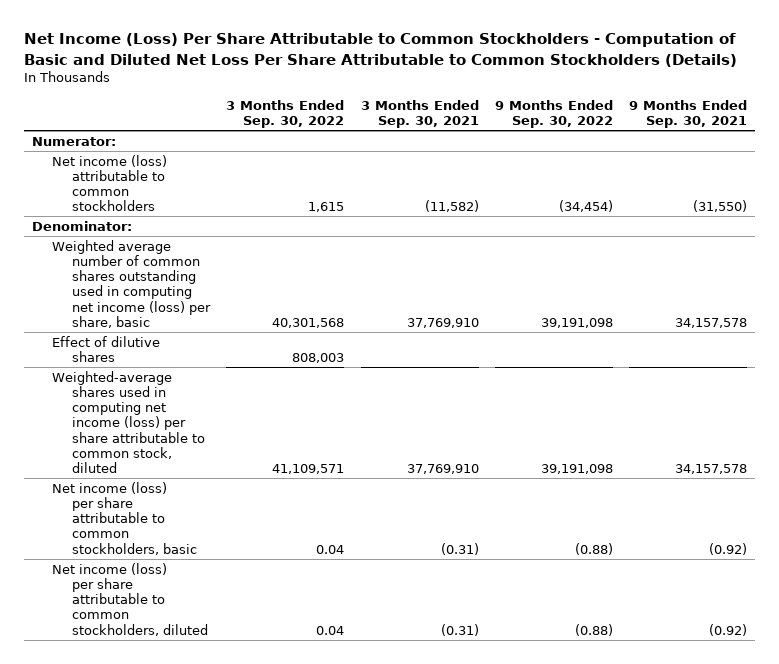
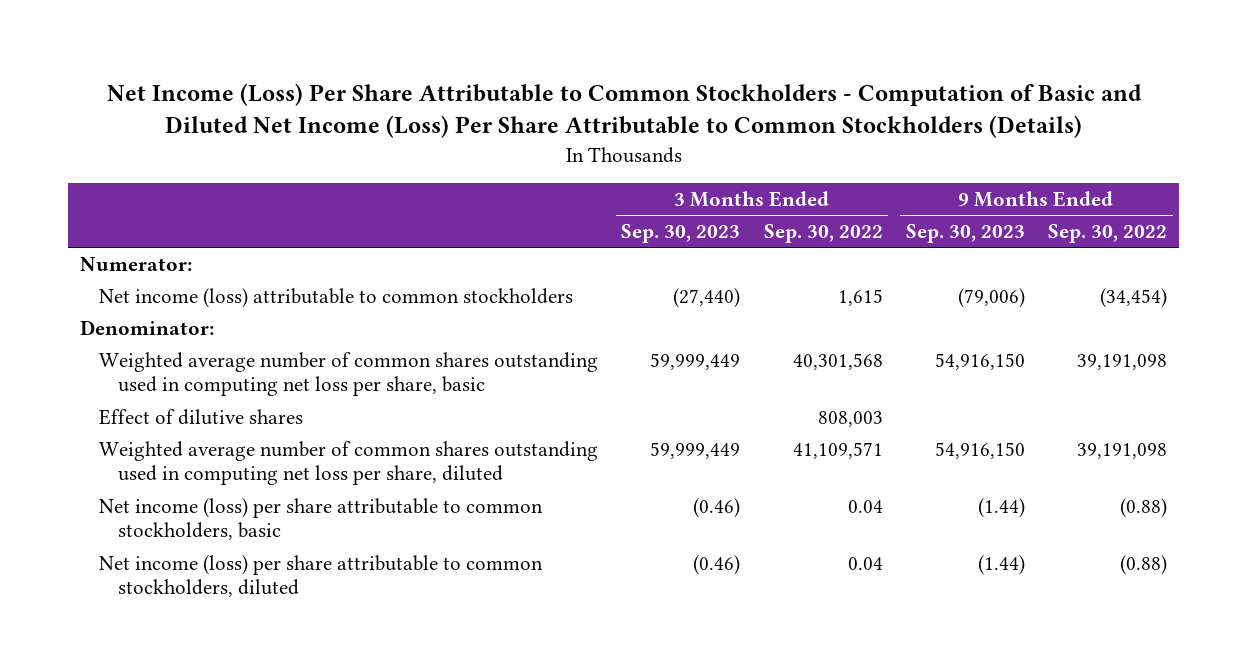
- Net Income (Loss) Per Share Attributable to Common Stockholders - Computation of Basic and Diluted Net Loss Per Share Attributable to Common Stockholders (Details)
+ Net Income (Loss) Per Share Attributable to Common Stockholders - Computation of Basic and Diluted Net Income (Loss) Per Share Attributable to Common Stockholders (Details)
- | 3 Months Ended Sep. 30, 2022 | 3 Months Ended Sep. 30, 2021 | 9 Months Ended Sep. 30, 2022 | 9 Months Ended Sep. 30, 2021
+ | 3 Months Ended Sep. 30, 2023 | 3 Months Ended Sep. 30, 2022 | 9 Months Ended Sep. 30, 2023 | 9 Months Ended Sep. 30, 2022
- Weighted average number of common shares outstanding used in computing net income (loss) per share, basic | 40,301,568 | 37,769,910 | 39,191,098 | 34,157,578
+ Weighted average number of common shares outstanding used in computing net loss per share, basic | 59,999,449 | 40,301,568 | 54,916,150 | 39,191,098
- Weighted-average shares used in computing net income (loss) per share attributable to common stock, diluted | 41,109,571 | 37,769,910 | 39,191,098 | 34,157,578
+ Weighted average number of common shares outstanding used in computing net loss per share, diluted | 59,999,449 | 41,109,571 | 54,916,150 | 39,191,098

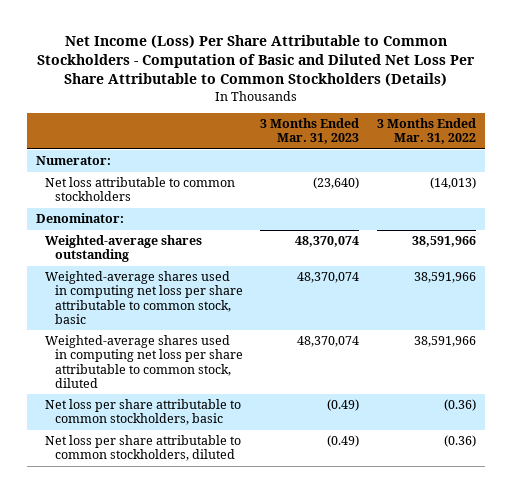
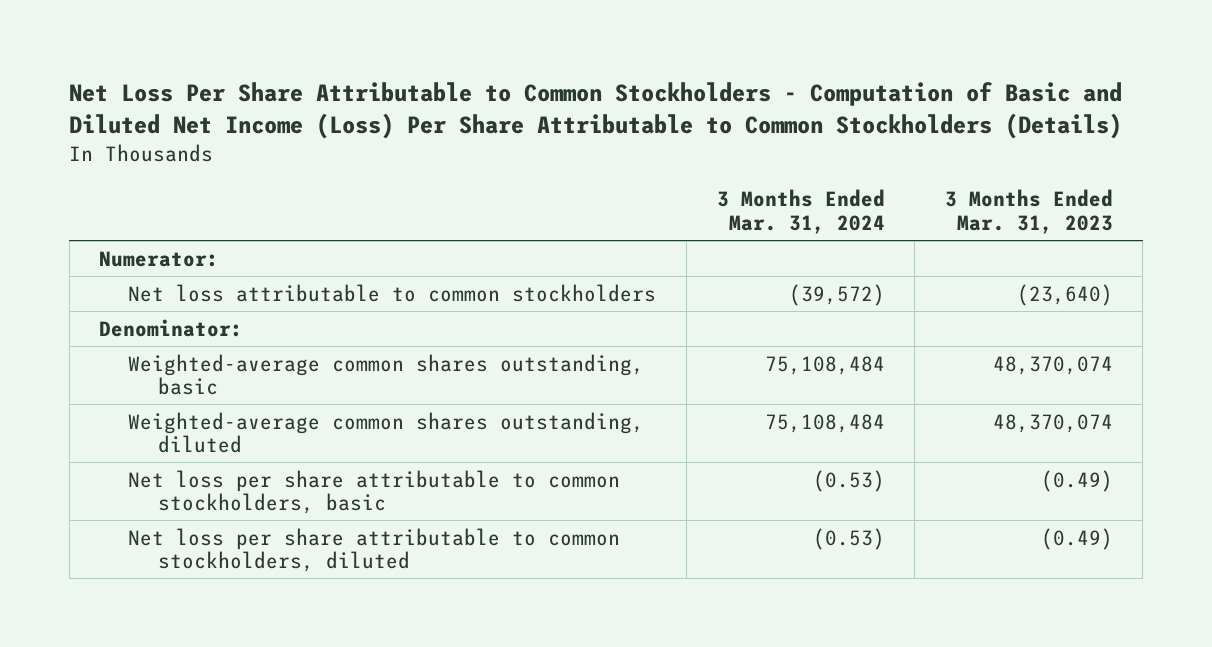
- Net Income (Loss) Per Share Attributable to Common Stockholders - Computation of Basic and Diluted Net Loss Per Share Attributable to Common Stockholders (Details)
+ Net Loss Per Share Attributable to Common Stockholders - Computation of Basic and Diluted Net Income (Loss) Per Share Attributable to Common Stockholders (Details)
- | 3 Months Ended Mar. 31, 2023 | 3 Months Ended Mar. 31, 2022
+ | 3 Months Ended Mar. 31, 2024 | 3 Months Ended Mar. 31, 2023
- Weighted-average shares outstanding | 48,370,074 | 38,591,966
- Weighted-average shares used in computing net loss per share attributable to common stock, basic | 48,370,074 | 38,591,966
- Weighted-average shares used in computing net loss per share attributable to common stock, diluted | 48,370,074 | 38,591,966
+ Weighted-average common shares outstanding, basic | 75,108,484 | 48,370,074
+ Weighted-average common shares outstanding, diluted | 75,108,484 | 48,370,074

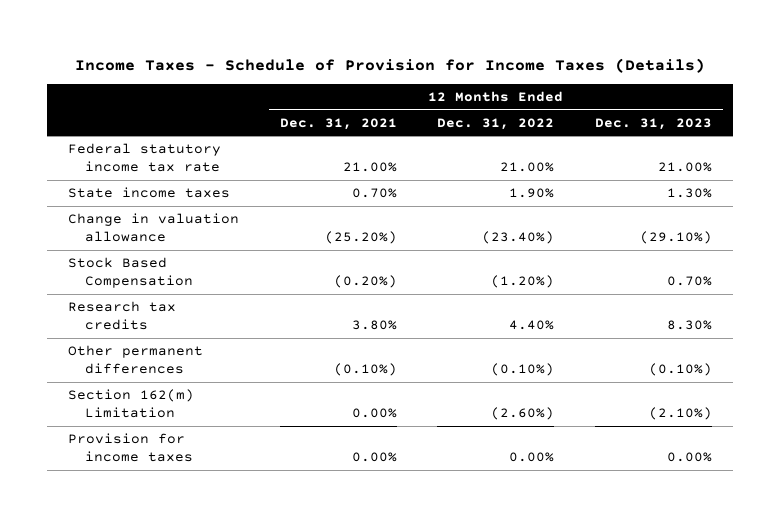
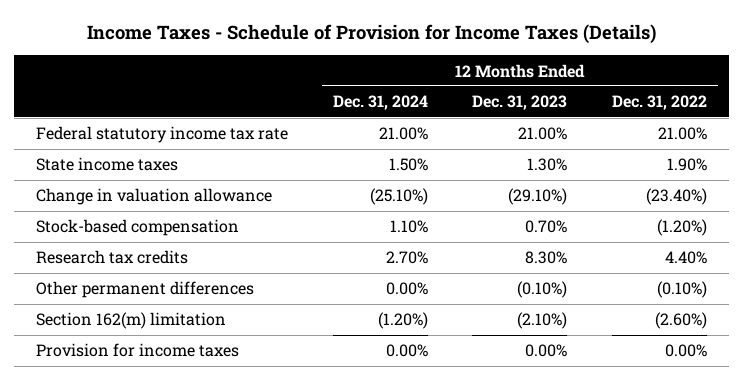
- | 12 Months Ended Dec. 31, 2021 | 12 Months Ended Dec. 31, 2022 | 12 Months Ended Dec. 31, 2023
+ | 12 Months Ended Dec. 31, 2024 | 12 Months Ended Dec. 31, 2023 | 12 Months Ended Dec. 31, 2022
- Stock Based Compensation | (0.20%) | (1.20%) | 0.70%
+ Stock-based compensation | 1.10% | 0.70% | (1.20%)
- Section 162(m) Limitation | 0.00% | (2.60%) | (2.10%)
+ Section 162(m) limitation | (1.20%) | (2.10%) | (2.60%)

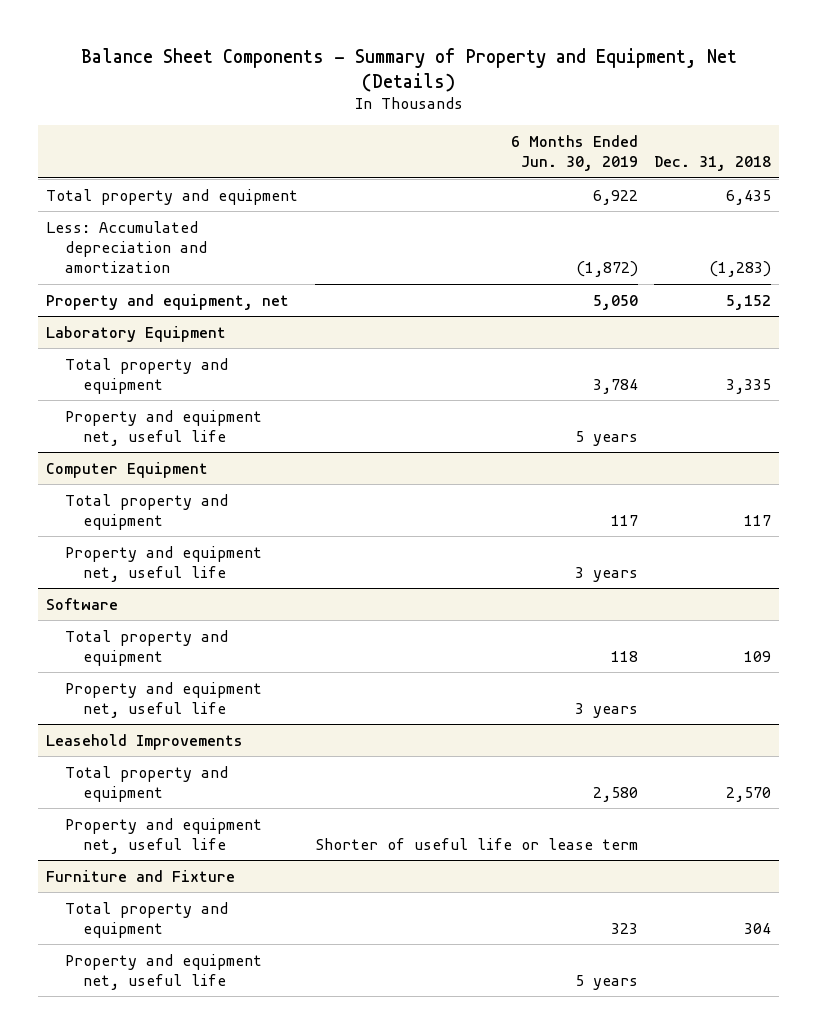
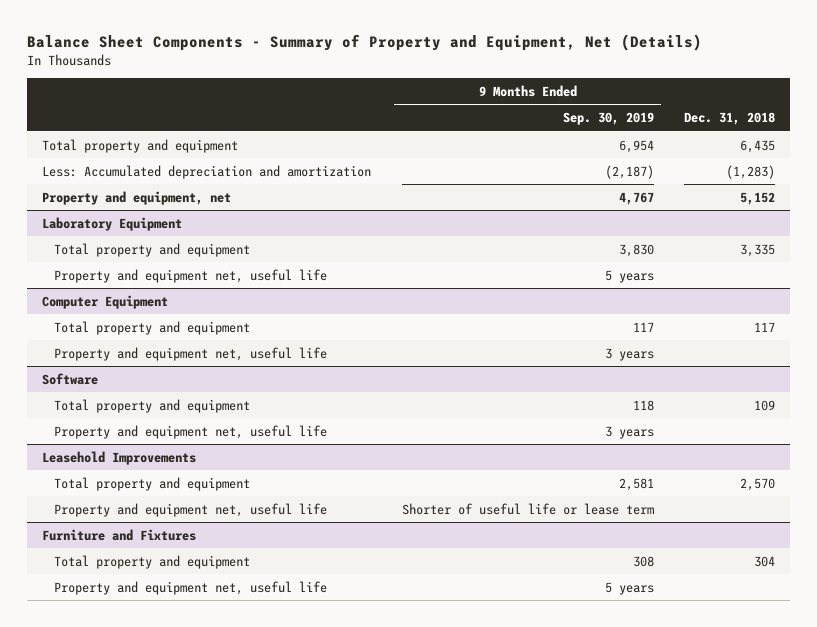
- | 6 Months Ended Jun. 30, 2019 | Dec. 31, 2018
+ | 9 Months Ended Sep. 30, 2019 | Dec. 31, 2018
- Furniture and Fixture
+ Furniture and Fixtures

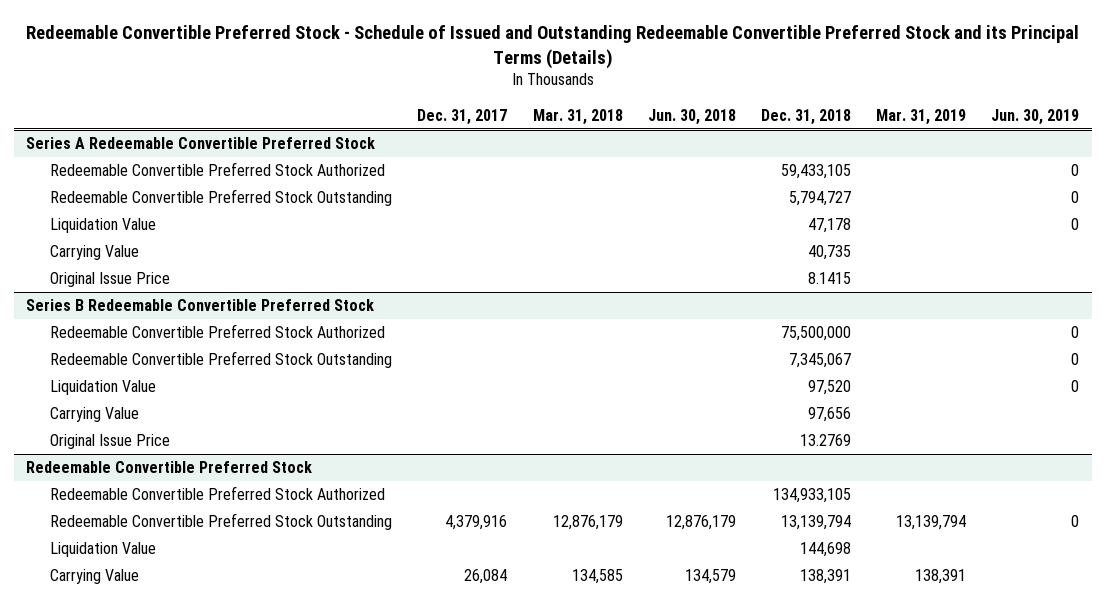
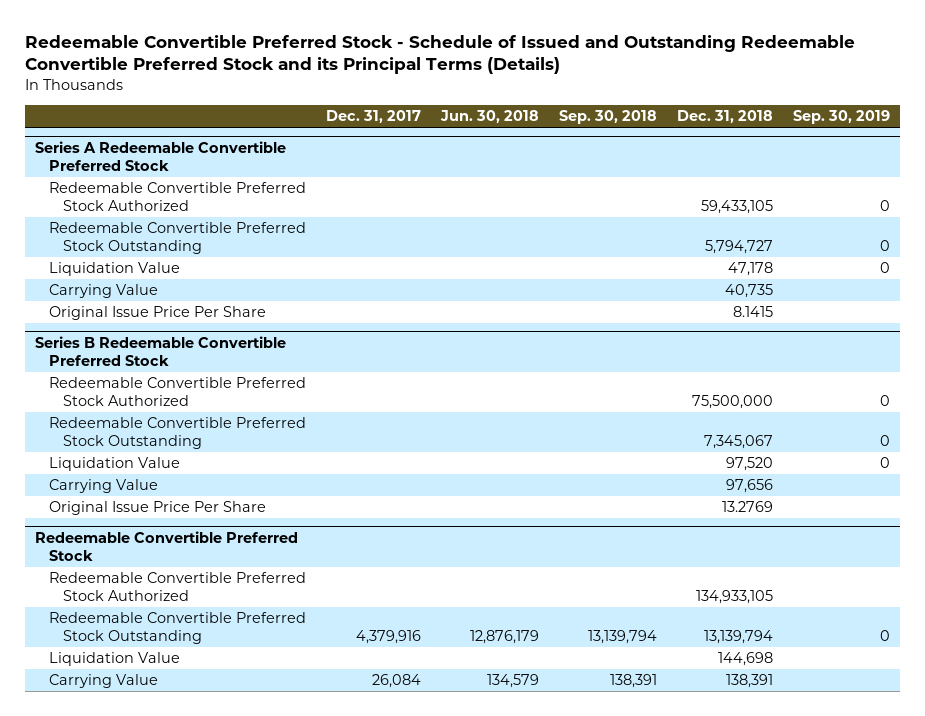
- | Dec. 31, 2017 | Mar. 31, 2018 | Jun. 30, 2018 | Dec. 31, 2018 | Mar. 31, 2019 | Jun. 30, 2019
+ | Dec. 31, 2017 | Jun. 30, 2018 | Sep. 30, 2018 | Dec. 31, 2018 | Sep. 30, 2019
@ Series A Redeemable Convertible Preferred Stock
- Original Issue Price | | | | 8.1415 | |
+ Original Issue Price Per Share | | | | 8.1415 |
@ Series B Redeemable Convertible Preferred Stock
- Original Issue Price | | | | 13.2769 | |
+ Original Issue Price Per Share | | | | 13.2769 |

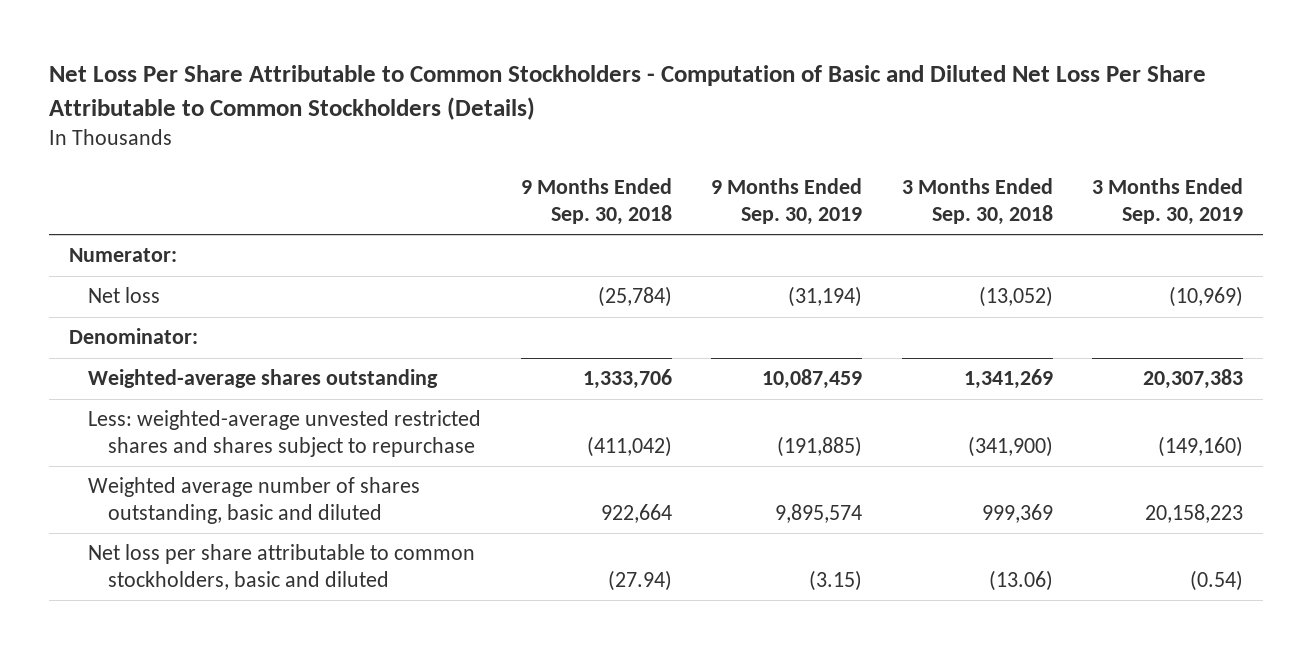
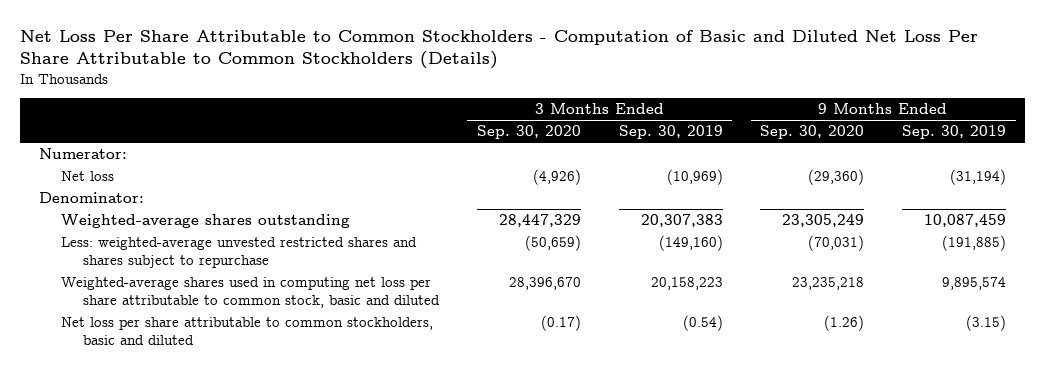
- | 9 Months Ended Sep. 30, 2018 | 9 Months Ended Sep. 30, 2019 | 3 Months Ended Sep. 30, 2018 | 3 Months Ended Sep. 30, 2019
+ | 3 Months Ended Sep. 30, 2020 | 3 Months Ended Sep. 30, 2019 | 9 Months Ended Sep. 30, 2020 | 9 Months Ended Sep. 30, 2019
- Weighted average number of shares outstanding, basic and diluted | 922,664 | 9,895,574 | 999,369 | 20,158,223
+ Weighted-average shares used in computing net loss per share attributable to common stock, basic and diluted | 28,396,670 | 20,158,223 | 23,235,218 | 9,895,574

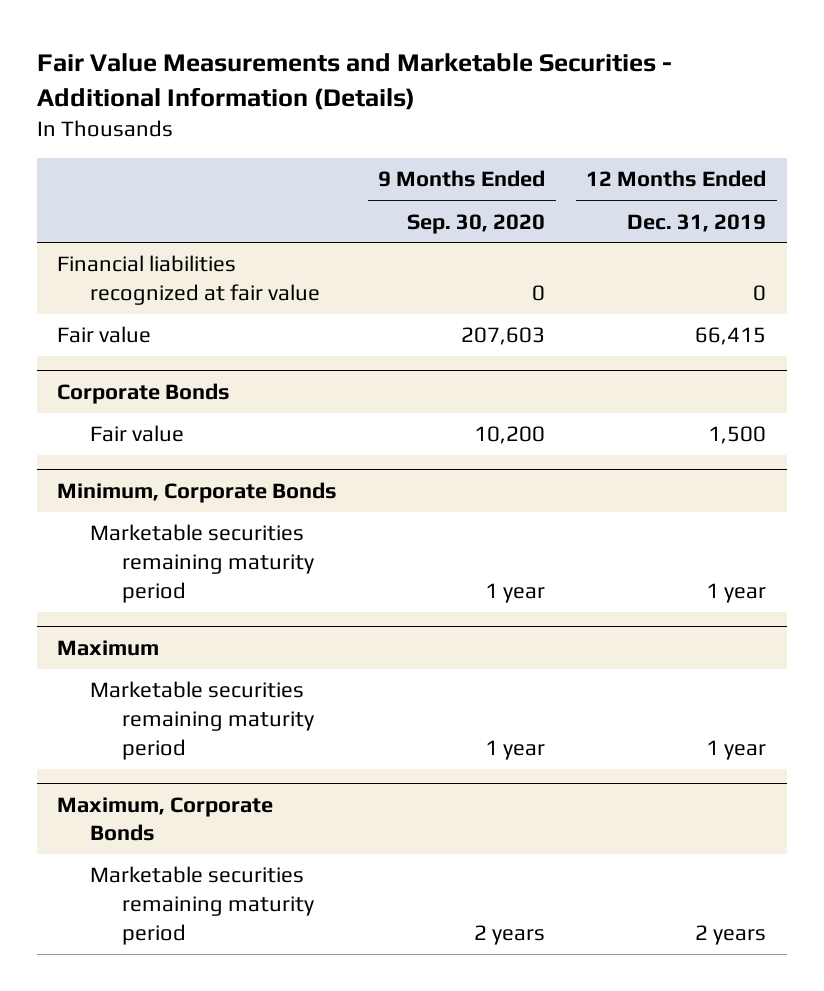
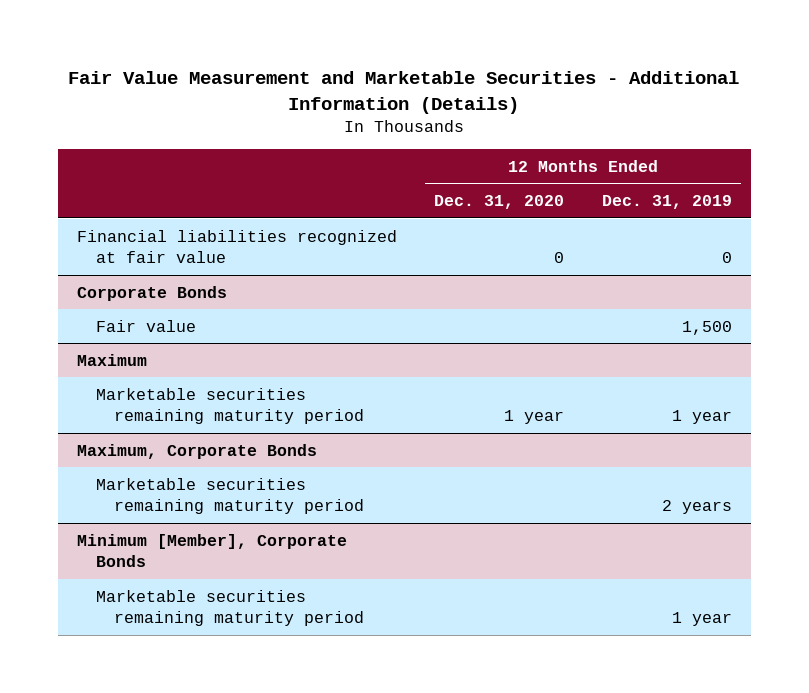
- Fair Value Measurements and Marketable Securities - Additional Information (Details)
+ Fair Value Measurement and Marketable Securities - Additional Information (Details)
- | 9 Months Ended Sep. 30, 2020 | 12 Months Ended Dec. 31, 2019
+ | 12 Months Ended Dec. 31, 2020 | 12 Months Ended Dec. 31, 2019
- Fair value | 207,603 | 66,415
- Minimum, Corporate Bonds
- Marketable securities remaining maturity period | 1 year | 1 year
+ Minimum [Member], Corporate Bonds
+ Marketable securities remaining maturity period | | 1 year

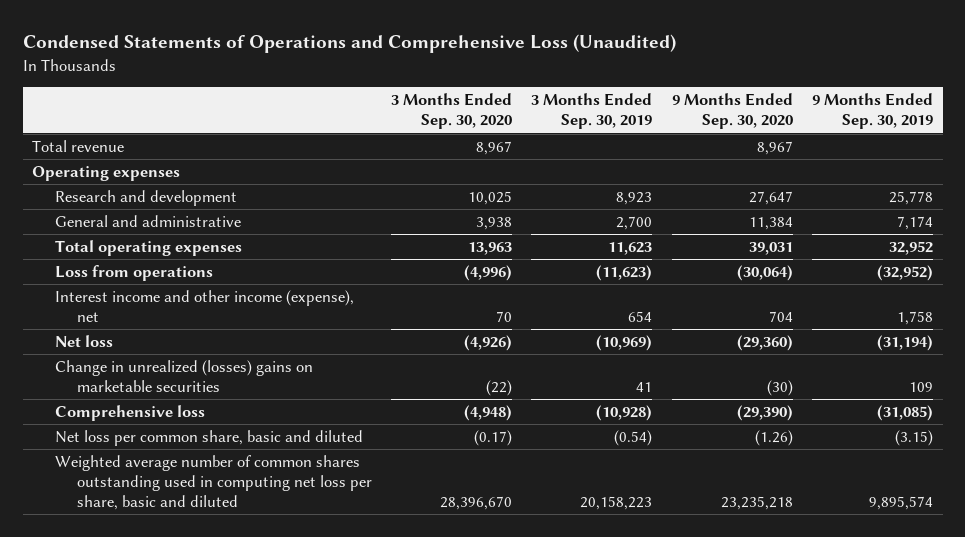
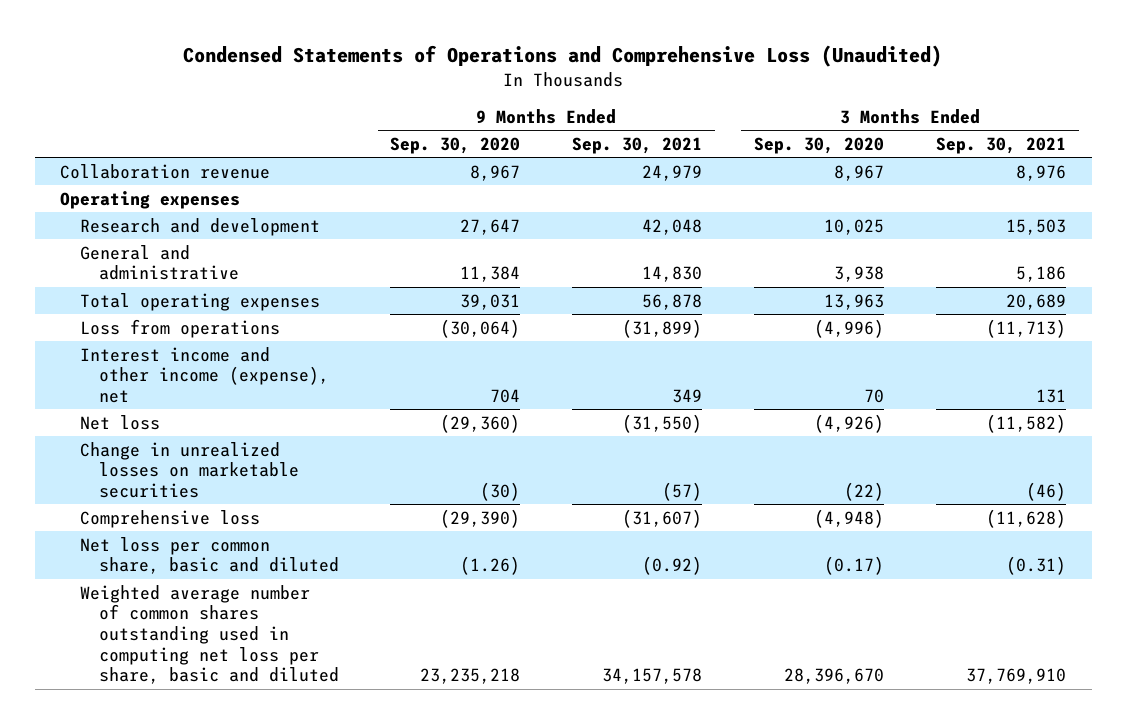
- | 3 Months Ended Sep. 30, 2020 | 3 Months Ended Sep. 30, 2019 | 9 Months Ended Sep. 30, 2020 | 9 Months Ended Sep. 30, 2019
+ | 9 Months Ended Sep. 30, 2020 | 9 Months Ended Sep. 30, 2021 | 3 Months Ended Sep. 30, 2020 | 3 Months Ended Sep. 30, 2021
- Total revenue | 8,967 | | 8,967 |
+ Collaboration revenue | 8,967 | 24,979 | 8,967 | 8,976
- Change in unrealized (losses) gains on marketable securities | (22) | 41 | (30) | 109
+ Change in unrealized losses on marketable securities | (30) | (57) | (22) | (46)

